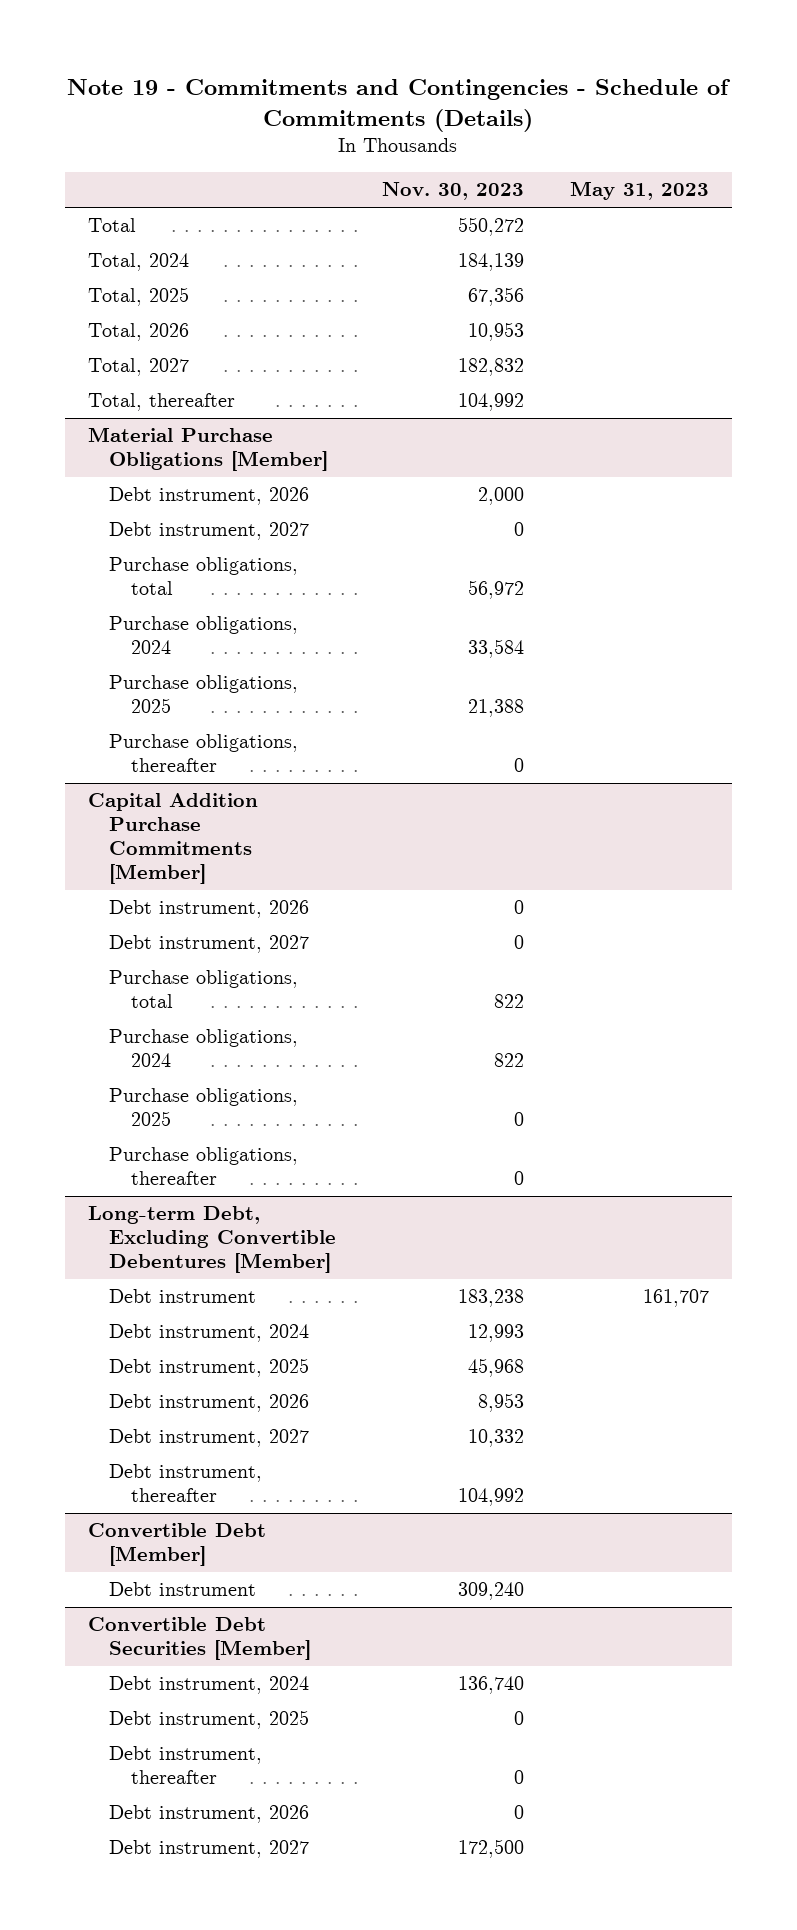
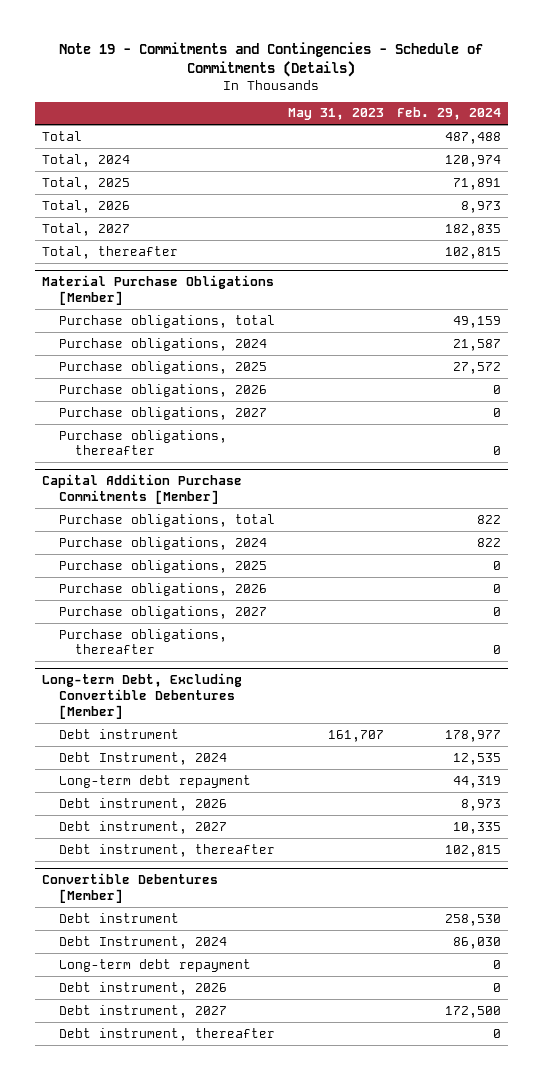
- | Nov. 30, 2023 | May 31, 2023
+ | May 31, 2023 | Feb. 29, 2024
@ Material Purchase Obligations [Member]
- Debt instrument, 2026 | 2,000 |
- Debt instrument, 2027 | 0 |
+ Purchase obligations, 2026 | | 0
+ Purchase obligations, 2027 | | 0
@ Capital Addition Purchase Commitments [Member]
- Debt instrument, 2026 | 0 |
- Debt instrument, 2027 | 0 |
+ Purchase obligations, 2026 | | 0
+ Purchase obligations, 2027 | | 0
@ Long-term Debt, Excluding Convertible Debentures [Member]
- Debt instrument, 2024 | 12,993 |
- Debt instrument, 2025 | 45,968 |
+ Debt Instrument, 2024 | | 12,535
+ Long-term debt repayment | | 44,319
- Convertible Debt [Member]
- Debt instrument | 309,240 |
- Convertible Debt Securities [Member]
- Debt instrument, 2024 | 136,740 |
- Debt instrument, 2025 | 0 |
- Debt instrument, thereafter | 0 |
- Debt instrument, 2026 | 0 |
- Debt instrument, 2027 | 172,500 |
+ Convertible Debentures [Member]
+ Debt instrument | | 258,530
+ Debt Instrument, 2024 | | 86,030
+ Long-term debt repayment | | 0
+ Debt instrument, 2026 | | 0
+ Debt instrument, 2027 | | 172,500
+ Debt instrument, thereafter | | 0

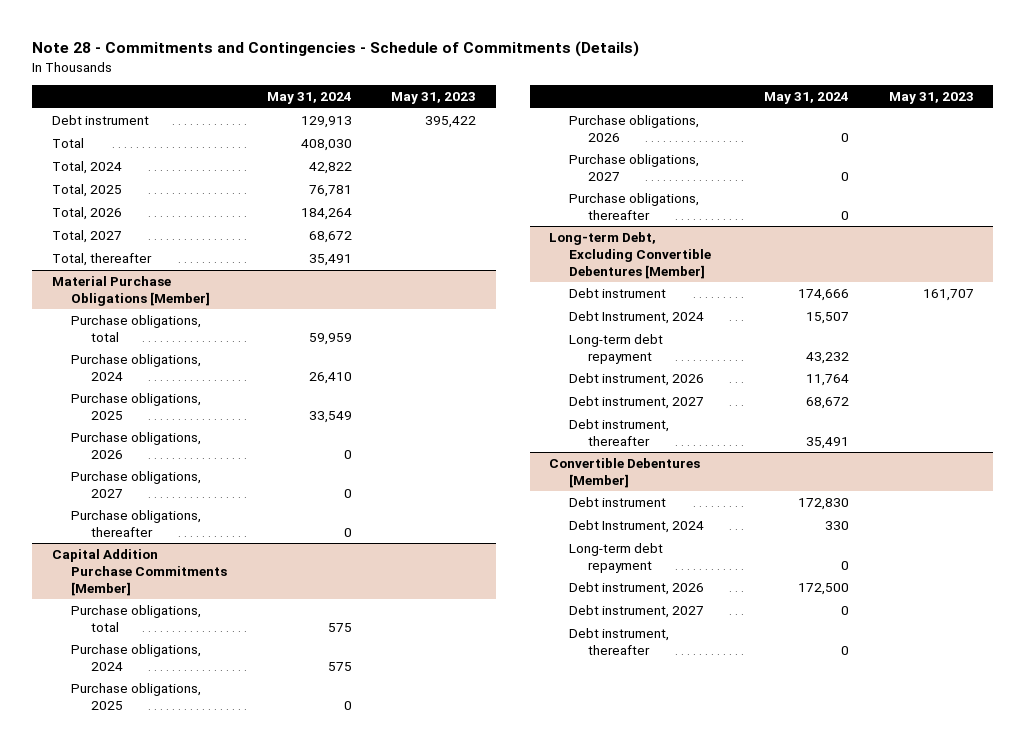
- Note 19 - Commitments and Contingencies - Schedule of Commitments (Details)
+ Note 28 - Commitments and Contingencies - Schedule of Commitments (Details)
- | May 31, 2023 | Feb. 29, 2024
+ | May 31, 2024 | May 31, 2023
+ Debt instrument | 129,913 | 395,422

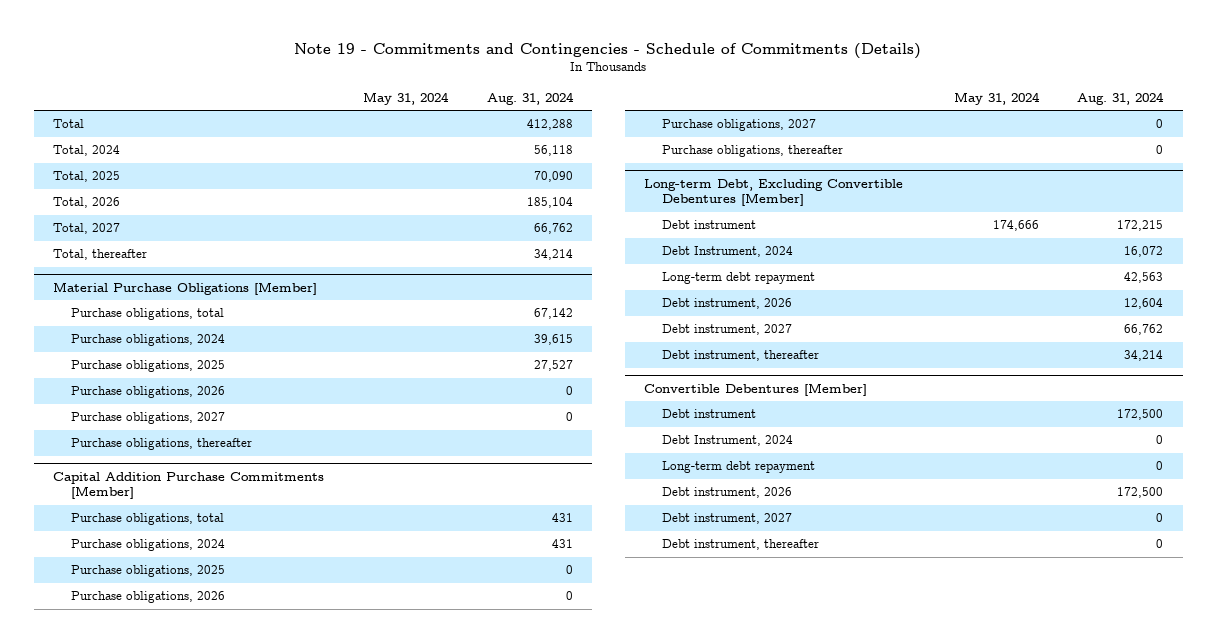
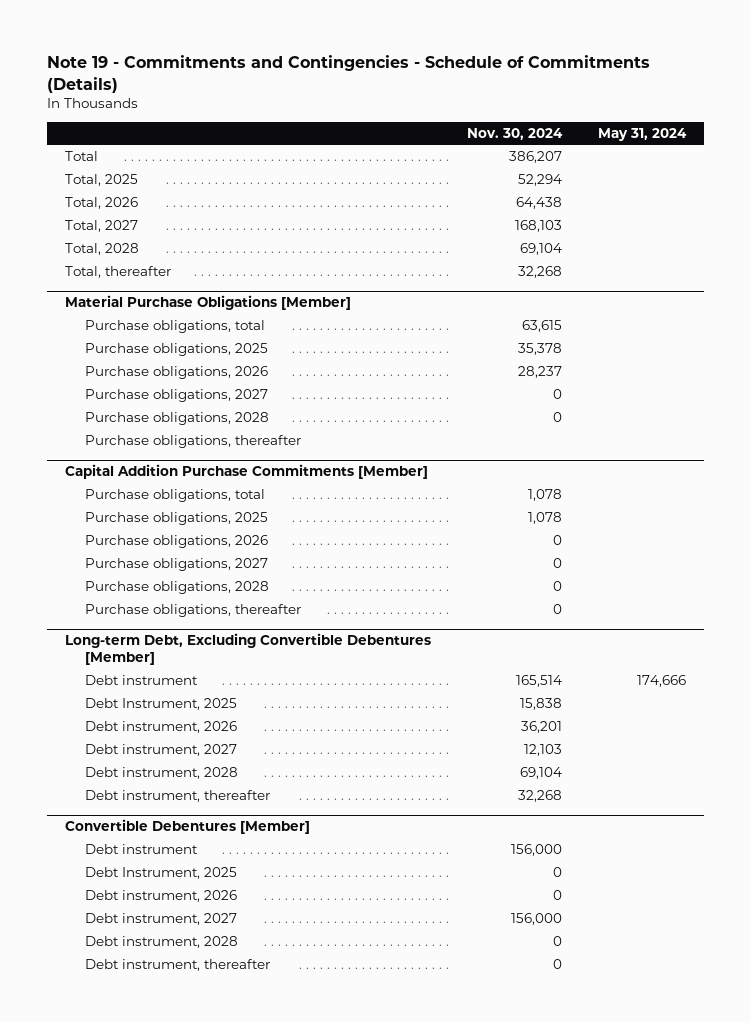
- | May 31, 2024 | Aug. 31, 2024
+ | Nov. 30, 2024 | May 31, 2024
- Total, 2024 | | 56,118
+ Total, 2028 | 69,104 |
@ Material Purchase Obligations [Member]
- Purchase obligations, 2024 | | 39,615
+ Purchase obligations, 2028 | 0 |
@ Capital Addition Purchase Commitments [Member]
- Purchase obligations, 2024 | | 431
+ Purchase obligations, 2028 | 0 |
@ Long-term Debt, Excluding Convertible Debentures [Member]
- Debt Instrument, 2024 | | 16,072
- Long-term debt repayment | | 42,563
+ Debt Instrument, 2025 | 15,838 |
+ Debt instrument, 2028 | 69,104 |
@ Convertible Debentures [Member]
- Debt Instrument, 2024 | | 0
- Long-term debt repayment | | 0
+ Debt Instrument, 2025 | 0 |
+ Debt instrument, 2028 | 0 |

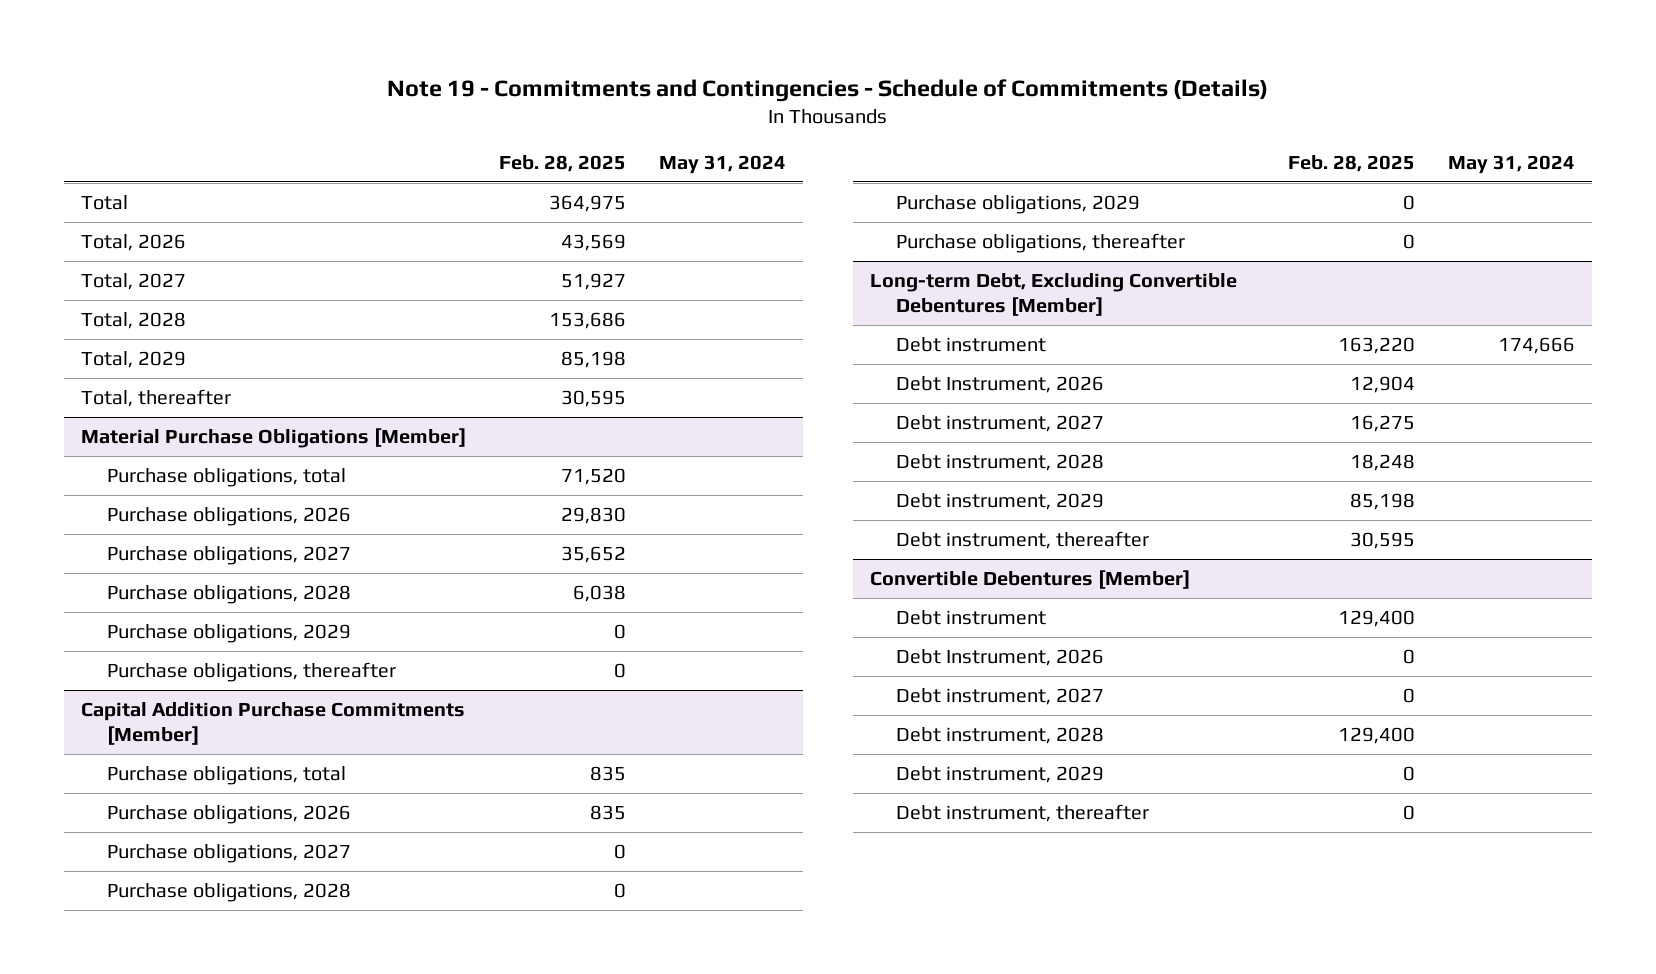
- | Nov. 30, 2024 | May 31, 2024
+ | Feb. 28, 2025 | May 31, 2024
- Total, 2025 | 52,294 |
+ Total, 2029 | 85,198 |
@ Material Purchase Obligations [Member]
- Purchase obligations, 2025 | 35,378 |
+ Purchase obligations, 2029 | 0 |
@ Capital Addition Purchase Commitments [Member]
- Purchase obligations, 2025 | 1,078 |
+ Purchase obligations, 2029 | 0 |
@ Long-term Debt, Excluding Convertible Debentures [Member]
- Debt Instrument, 2025 | 15,838 |
- Debt instrument, 2026 | 36,201 |
+ Debt Instrument, 2026 | 12,904 |
+ Debt instrument, 2029 | 85,198 |
@ Convertible Debentures [Member]
- Debt Instrument, 2025 | 0 |
- Debt instrument, 2026 | 0 |
+ Debt Instrument, 2026 | 0 |
+ Debt instrument, 2029 | 0 |

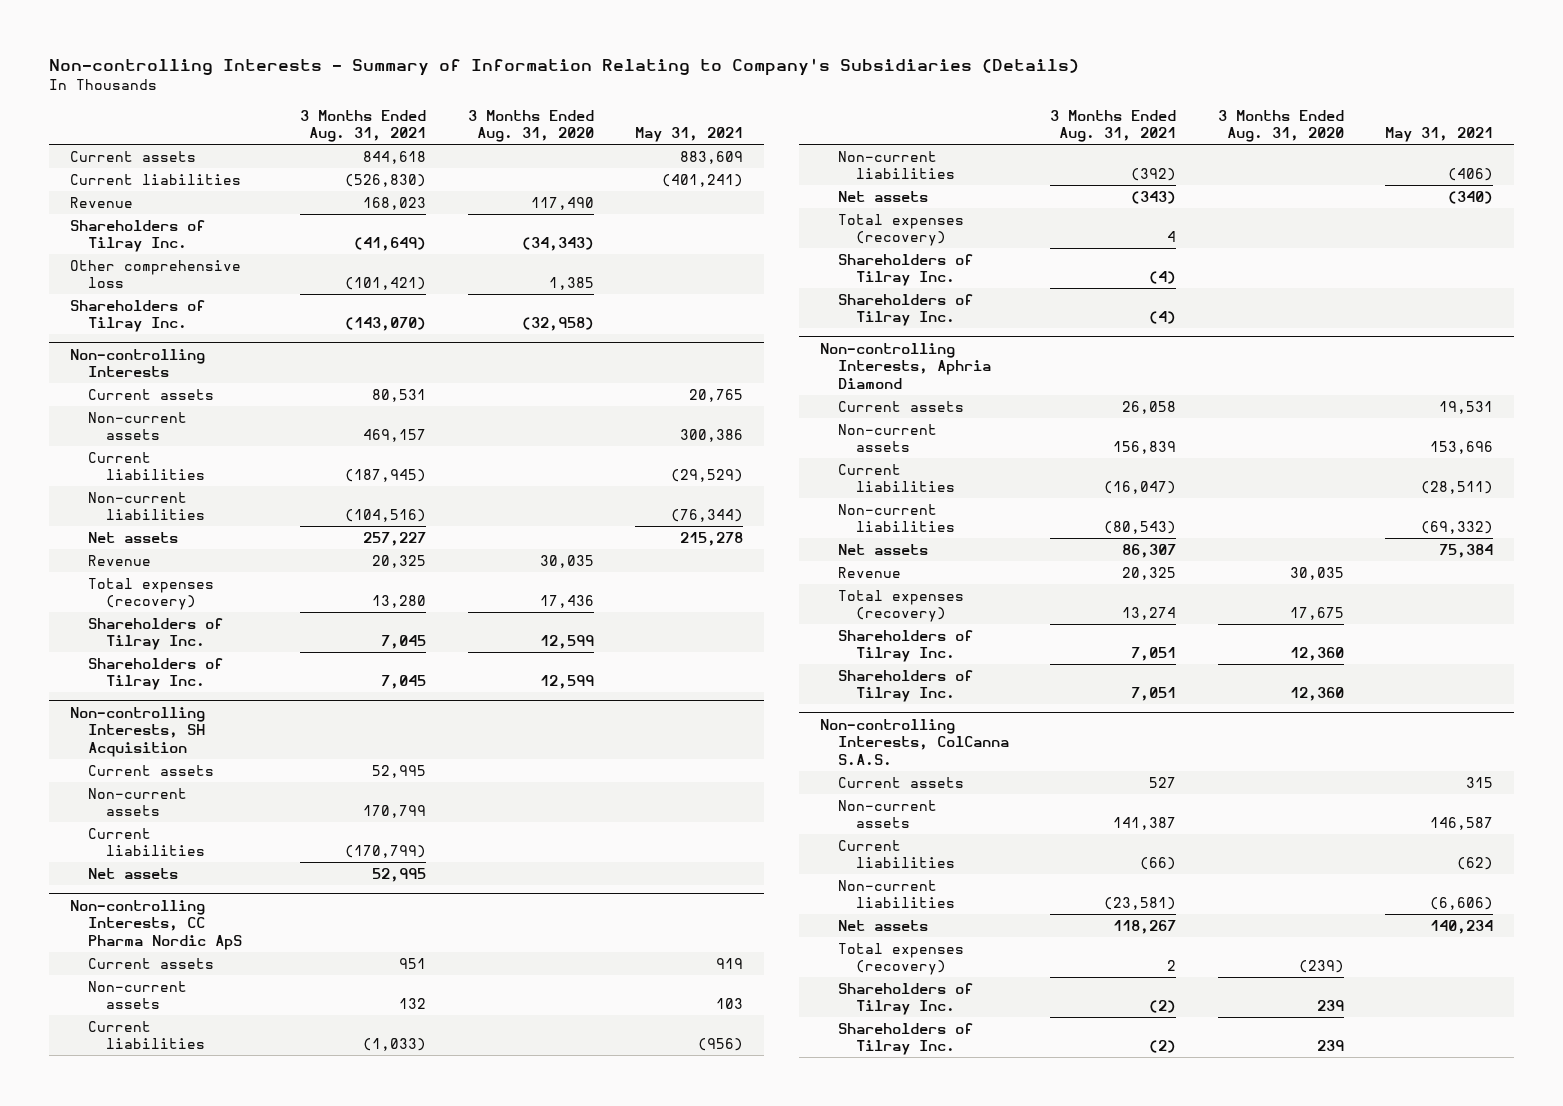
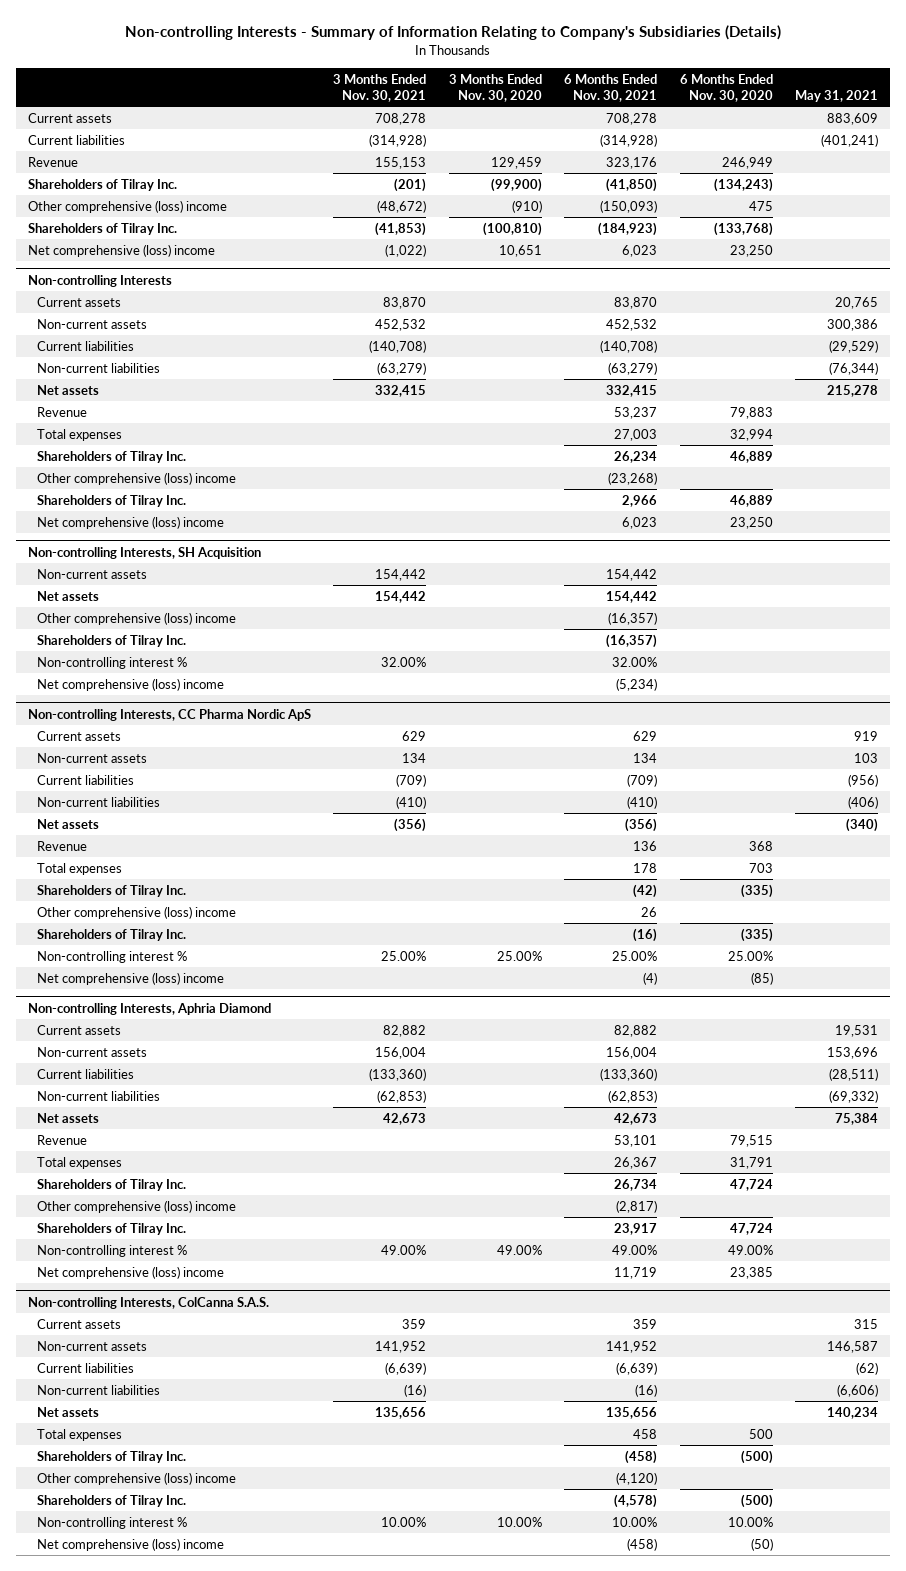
- | 3 Months Ended Aug. 31, 2021 | 3 Months Ended Aug. 31, 2020 | May 31, 2021
+ | 3 Months Ended Nov. 30, 2021 | 3 Months Ended Nov. 30, 2020 | 6 Months Ended Nov. 30, 2021 | 6 Months Ended Nov. 30, 2020 | May 31, 2021
- Other comprehensive loss | (101,421) | 1,385 |
+ Other comprehensive (loss) income | (48,672) | (910) | (150,093) | 475 |
+ Net comprehensive (loss) income | (1,022) | 10,651 | 6,023 | 23,250 |
@ Non-controlling Interests
- Total expenses (recovery) | 13,280 | 17,436 |
+ Total expenses | | | 27,003 | 32,994 |
+ Other comprehensive (loss) income | | | (23,268) | |
+ Net comprehensive (loss) income | | | 6,023 | 23,250 |
@ Non-controlling Interests, SH Acquisition
- Current assets | 52,995 | |
- Current liabilities | (170,799) | |
+ Other comprehensive (loss) income | | | (16,357) | |
+ Shareholders of Tilray Inc. | | | (16,357) | |
+ Non-controlling interest % | 32.00% | | 32.00% | |
+ Net comprehensive (loss) income | | | (5,234) | |
@ Non-controlling Interests, CC Pharma Nordic ApS
- Total expenses (recovery) | 4 | |
+ Revenue | | | 136 | 368 |
+ Total expenses | | | 178 | 703 |
+ Other comprehensive (loss) income | | | 26 | |
+ Non-controlling interest % | 25.00% | 25.00% | 25.00% | 25.00% |
+ Net comprehensive (loss) income | | | (4) | (85) |
@ Non-controlling Interests, Aphria Diamond
- Total expenses (recovery) | 13,274 | 17,675 |
+ Total expenses | | | 26,367 | 31,791 |
+ Other comprehensive (loss) income | | | (2,817) | |
+ Non-controlling interest % | 49.00% | 49.00% | 49.00% | 49.00% |
+ Net comprehensive (loss) income | | | 11,719 | 23,385 |
@ Non-controlling Interests, ColCanna S.A.S.
- Total expenses (recovery) | 2 | (239) |
+ Total expenses | | | 458 | 500 |
+ Other comprehensive (loss) income | | | (4,120) | |
+ Non-controlling interest % | 10.00% | 10.00% | 10.00% | 10.00% |
+ Net comprehensive (loss) income | | | (458) | (50) |

